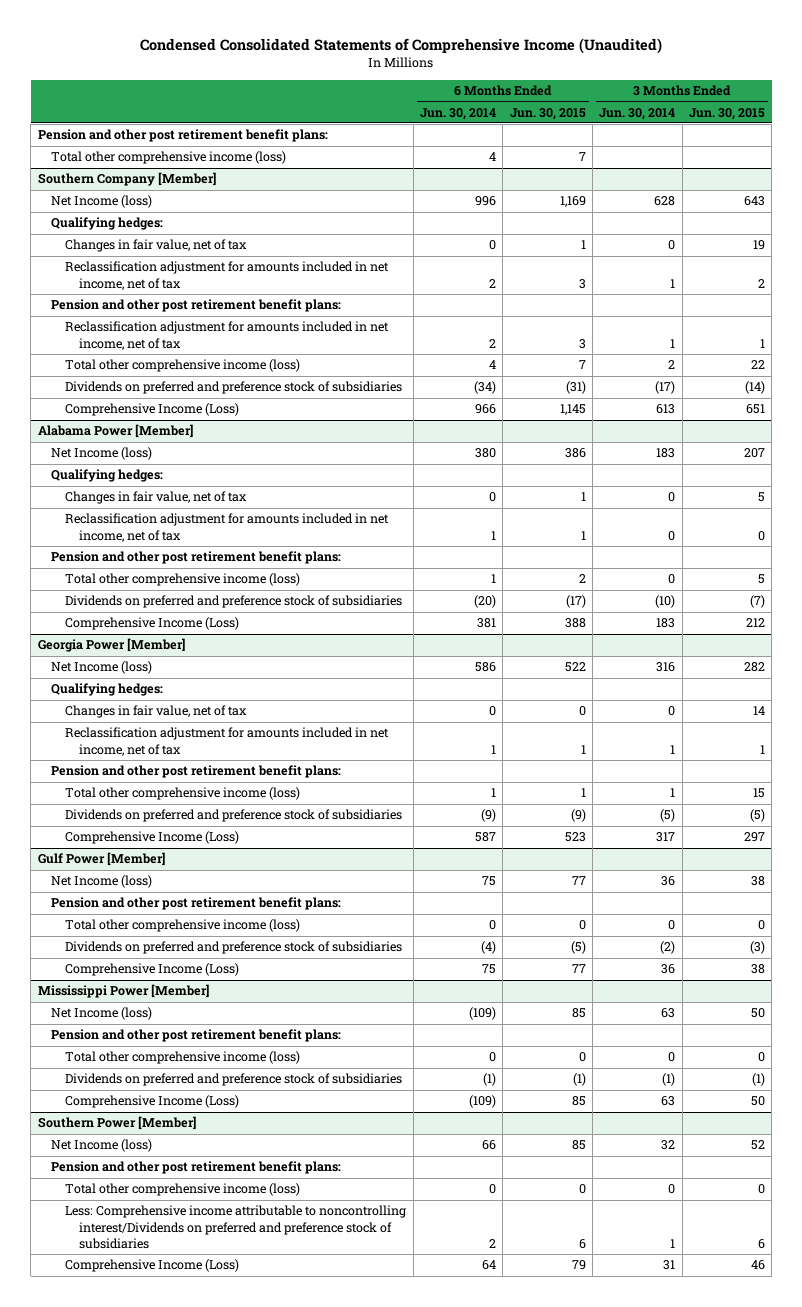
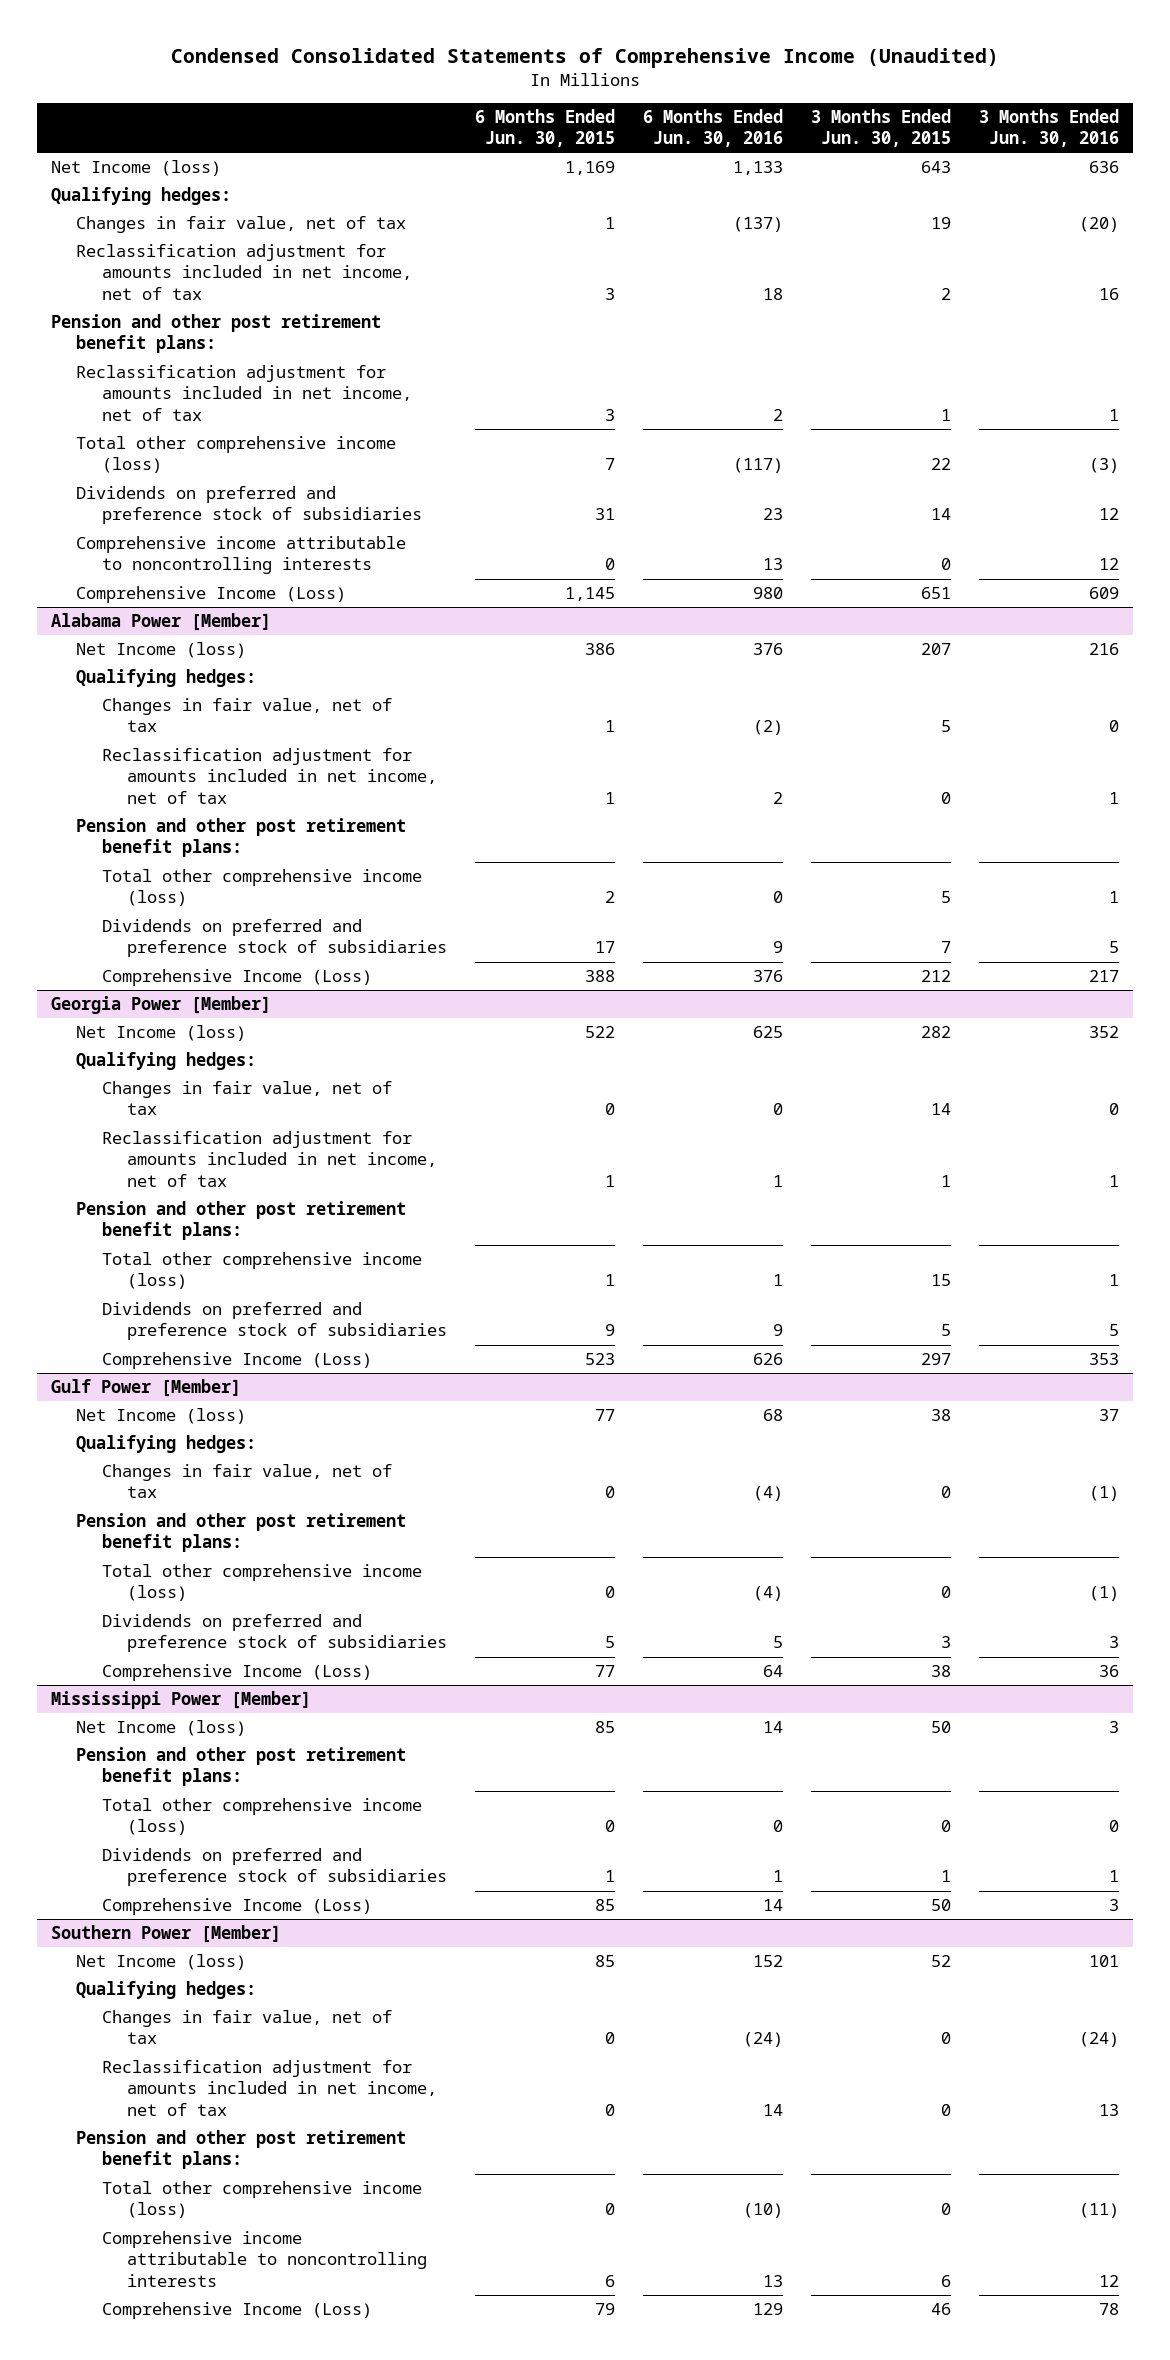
- | 6 Months Ended Jun. 30, 2014 | 6 Months Ended Jun. 30, 2015 | 3 Months Ended Jun. 30, 2014 | 3 Months Ended Jun. 30, 2015
+ | 6 Months Ended Jun. 30, 2015 | 6 Months Ended Jun. 30, 2016 | 3 Months Ended Jun. 30, 2015 | 3 Months Ended Jun. 30, 2016
- Pension and other post retirement benefit plans:
- Total other comprehensive income (loss) | 4 | 7 | |
- Southern Company [Member]
- Dividends on preferred and preference stock of subsidiaries | (34) | (31) | (17) | (14)
+ Dividends on preferred and preference stock of subsidiaries | 31 | 23 | 14 | 12
+ Comprehensive income attributable to noncontrolling interests | 0 | 13 | 0 | 12
@ Alabama Power [Member]
- Dividends on preferred and preference stock of subsidiaries | (20) | (17) | (10) | (7)
+ Dividends on preferred and preference stock of subsidiaries | 17 | 9 | 7 | 5
@ Georgia Power [Member]
- Dividends on preferred and preference stock of subsidiaries | (9) | (9) | (5) | (5)
+ Dividends on preferred and preference stock of subsidiaries | 9 | 9 | 5 | 5
@ Gulf Power [Member]
+ Qualifying hedges:
+ Changes in fair value, net of tax | 0 | (4) | 0 | (1)
- Dividends on preferred and preference stock of subsidiaries | (4) | (5) | (2) | (3)
+ Dividends on preferred and preference stock of subsidiaries | 5 | 5 | 3 | 3
@ Mississippi Power [Member]
- Dividends on preferred and preference stock of subsidiaries | (1) | (1) | (1) | (1)
+ Dividends on preferred and preference stock of subsidiaries | 1 | 1 | 1 | 1
@ Southern Power [Member]
+ Qualifying hedges:
+ Changes in fair value, net of tax | 0 | (24) | 0 | (24)
+ Reclassification adjustment for amounts included in net income, net of tax | 0 | 14 | 0 | 13
- Less: Comprehensive income attributable to noncontrolling interest/Dividends on preferred and preference stock of subsidiaries | 2 | 6 | 1 | 6
+ Comprehensive income attributable to noncontrolling interests | 6 | 13 | 6 | 12

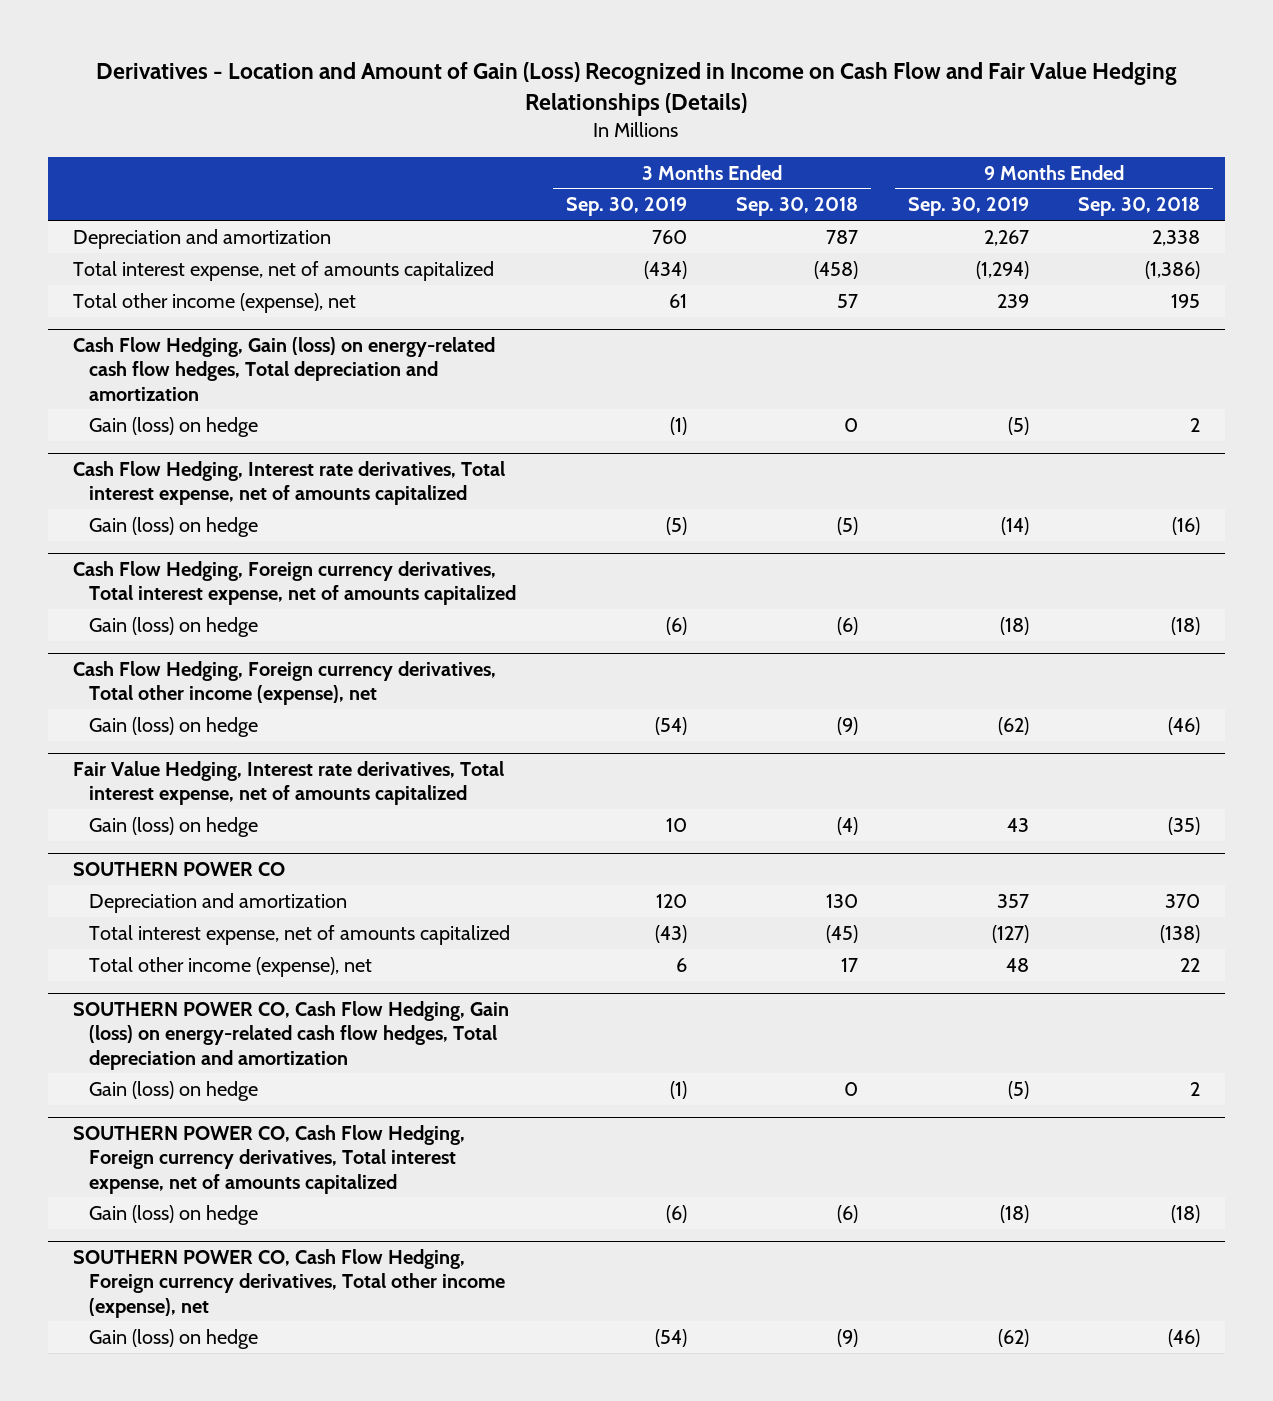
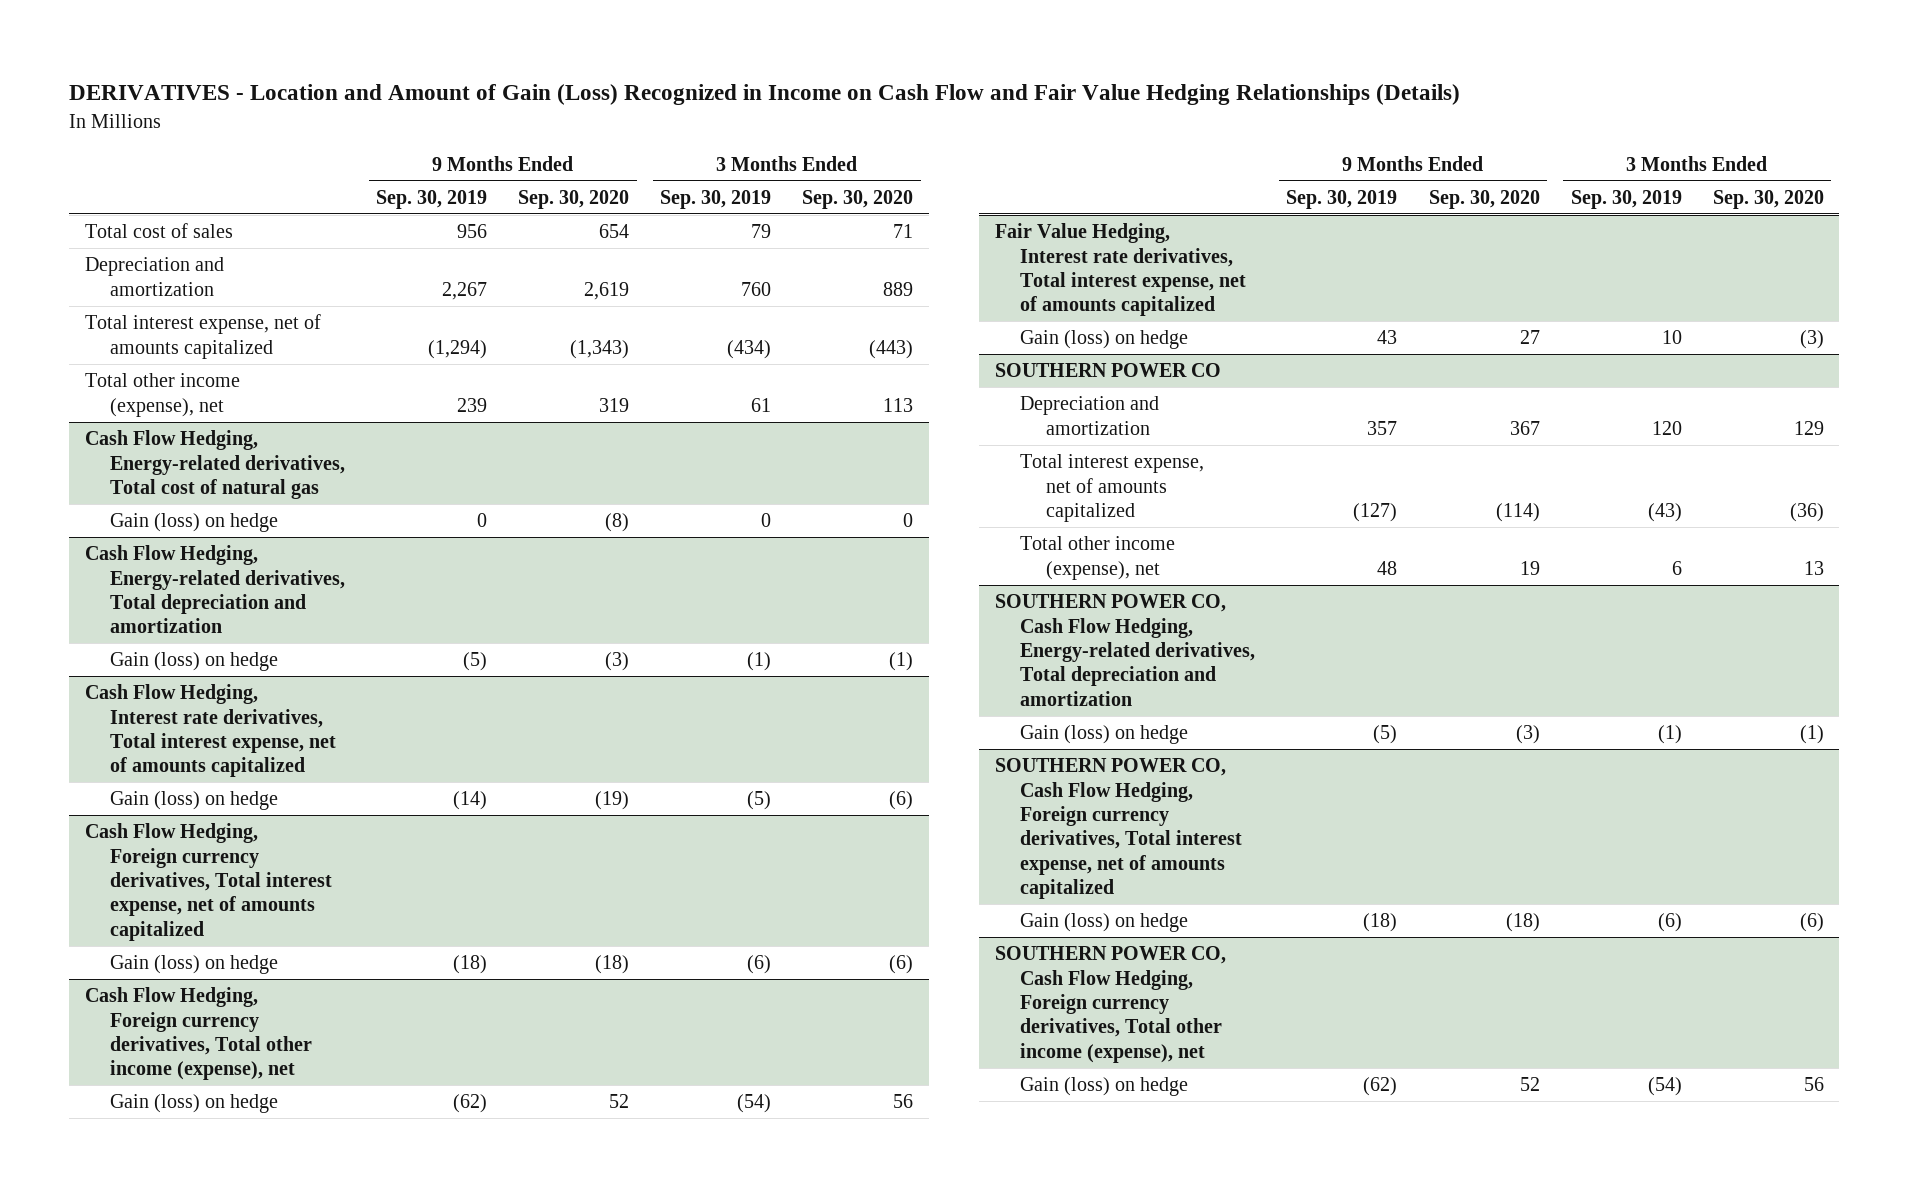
- Derivatives - Location and Amount of Gain (Loss) Recognized in Income on Cash Flow and Fair Value Hedging Relationships (Details)
+ DERIVATIVES - Location and Amount of Gain (Loss) Recognized in Income on Cash Flow and Fair Value Hedging Relationships (Details)
- | 3 Months Ended Sep. 30, 2019 | 3 Months Ended Sep. 30, 2018 | 9 Months Ended Sep. 30, 2019 | 9 Months Ended Sep. 30, 2018
+ | 9 Months Ended Sep. 30, 2019 | 9 Months Ended Sep. 30, 2020 | 3 Months Ended Sep. 30, 2019 | 3 Months Ended Sep. 30, 2020
+ Total cost of sales | 956 | 654 | 79 | 71
- Cash Flow Hedging, Gain (loss) on energy-related cash flow hedges, Total depreciation and amortization
+ Cash Flow Hedging, Energy-related derivatives, Total cost of natural gas
+ Gain (loss) on hedge | 0 | (8) | 0 | 0
+ Cash Flow Hedging, Energy-related derivatives, Total depreciation and amortization
- SOUTHERN POWER CO, Cash Flow Hedging, Gain (loss) on energy-related cash flow hedges, Total depreciation and amortization
+ SOUTHERN POWER CO, Cash Flow Hedging, Energy-related derivatives, Total depreciation and amortization

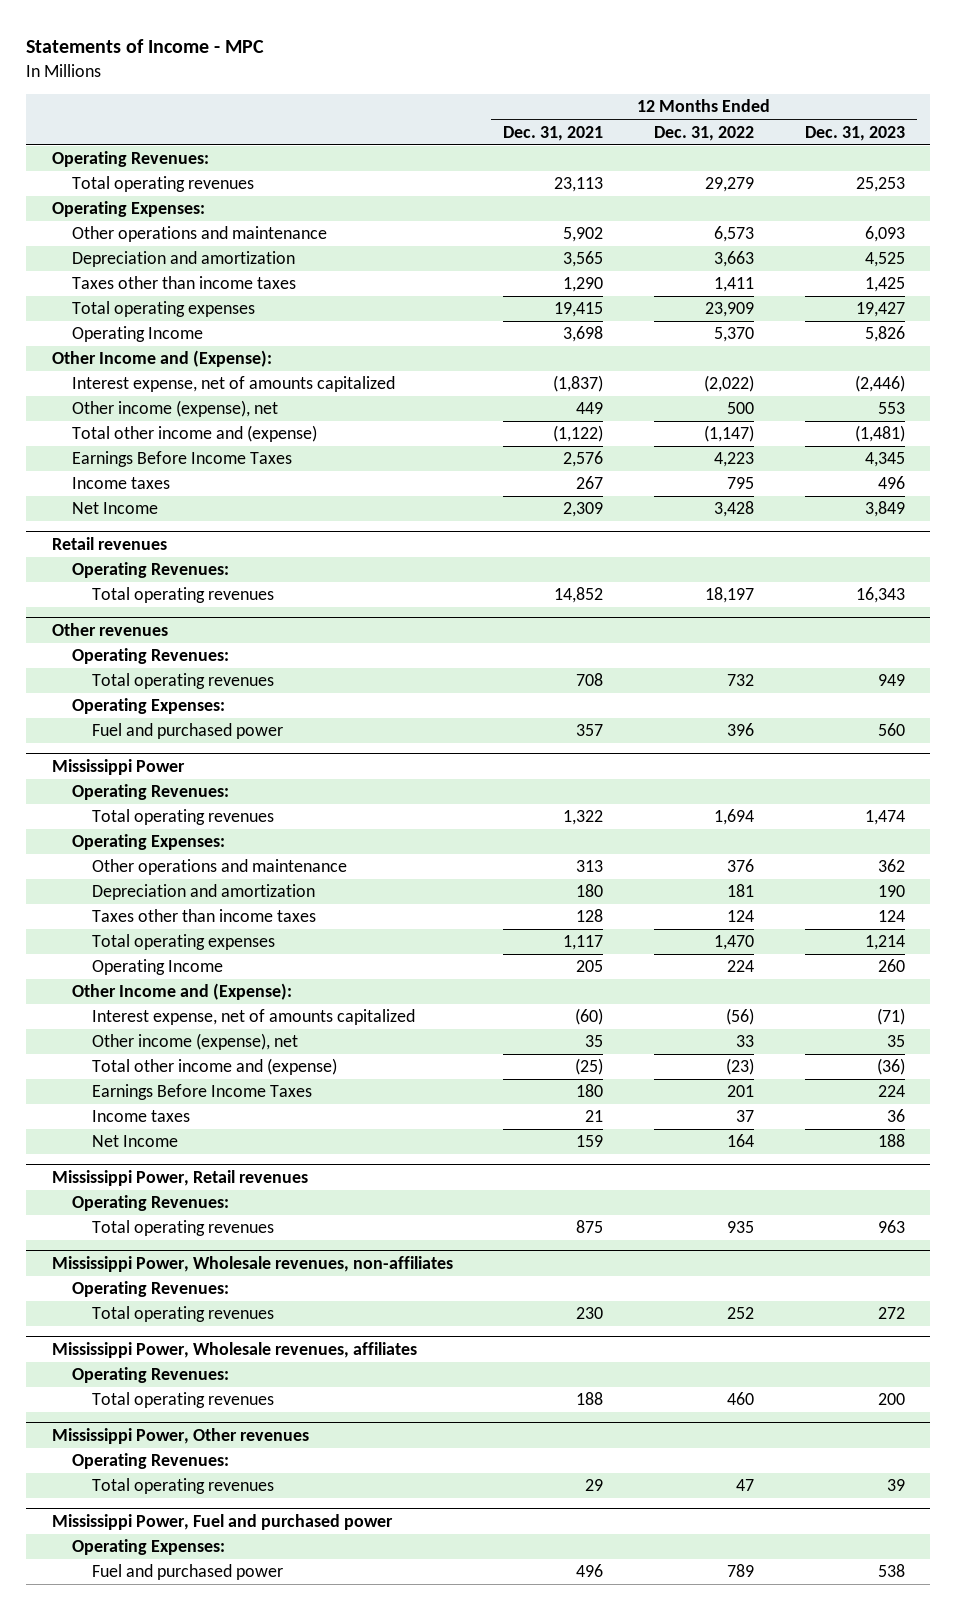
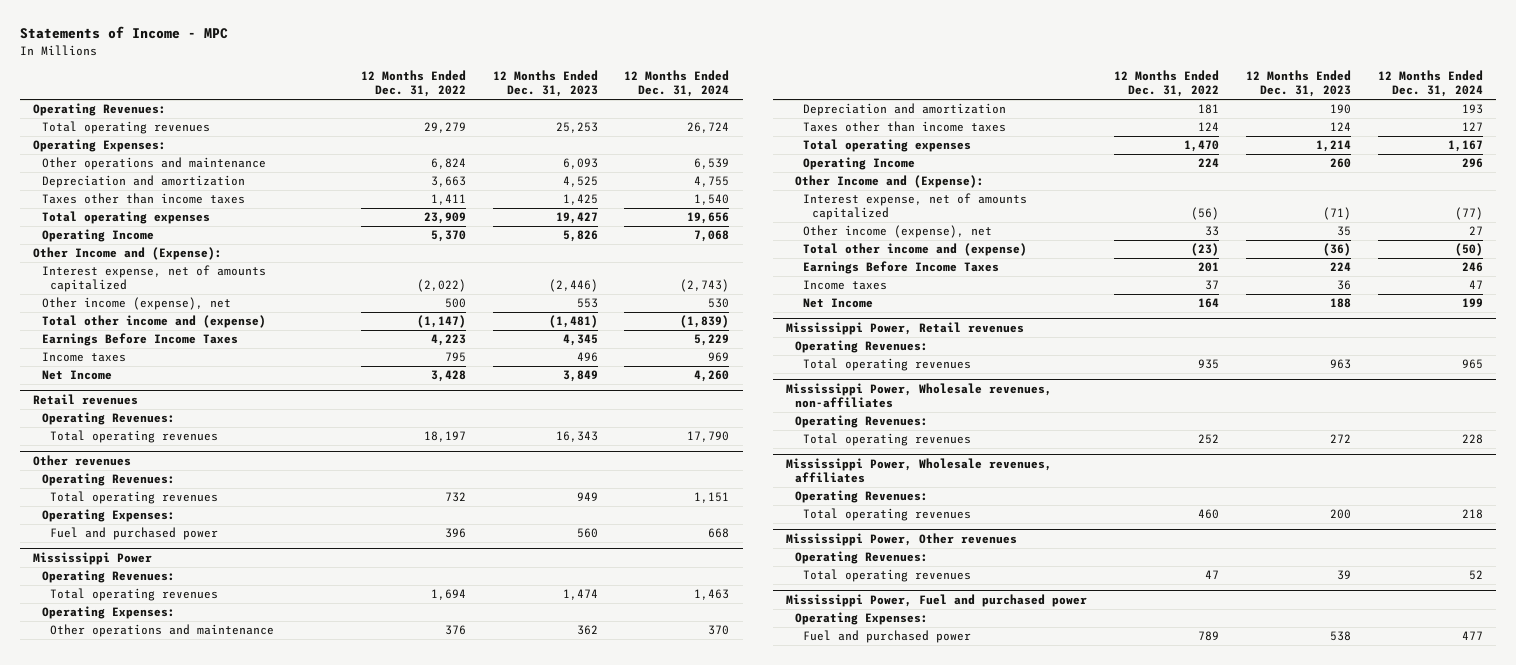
- | 12 Months Ended Dec. 31, 2021 | 12 Months Ended Dec. 31, 2022 | 12 Months Ended Dec. 31, 2023
+ | 12 Months Ended Dec. 31, 2022 | 12 Months Ended Dec. 31, 2023 | 12 Months Ended Dec. 31, 2024
- Other operations and maintenance | 5,902 | 6,573 | 6,093
+ Other operations and maintenance | 6,824 | 6,093 | 6,539

